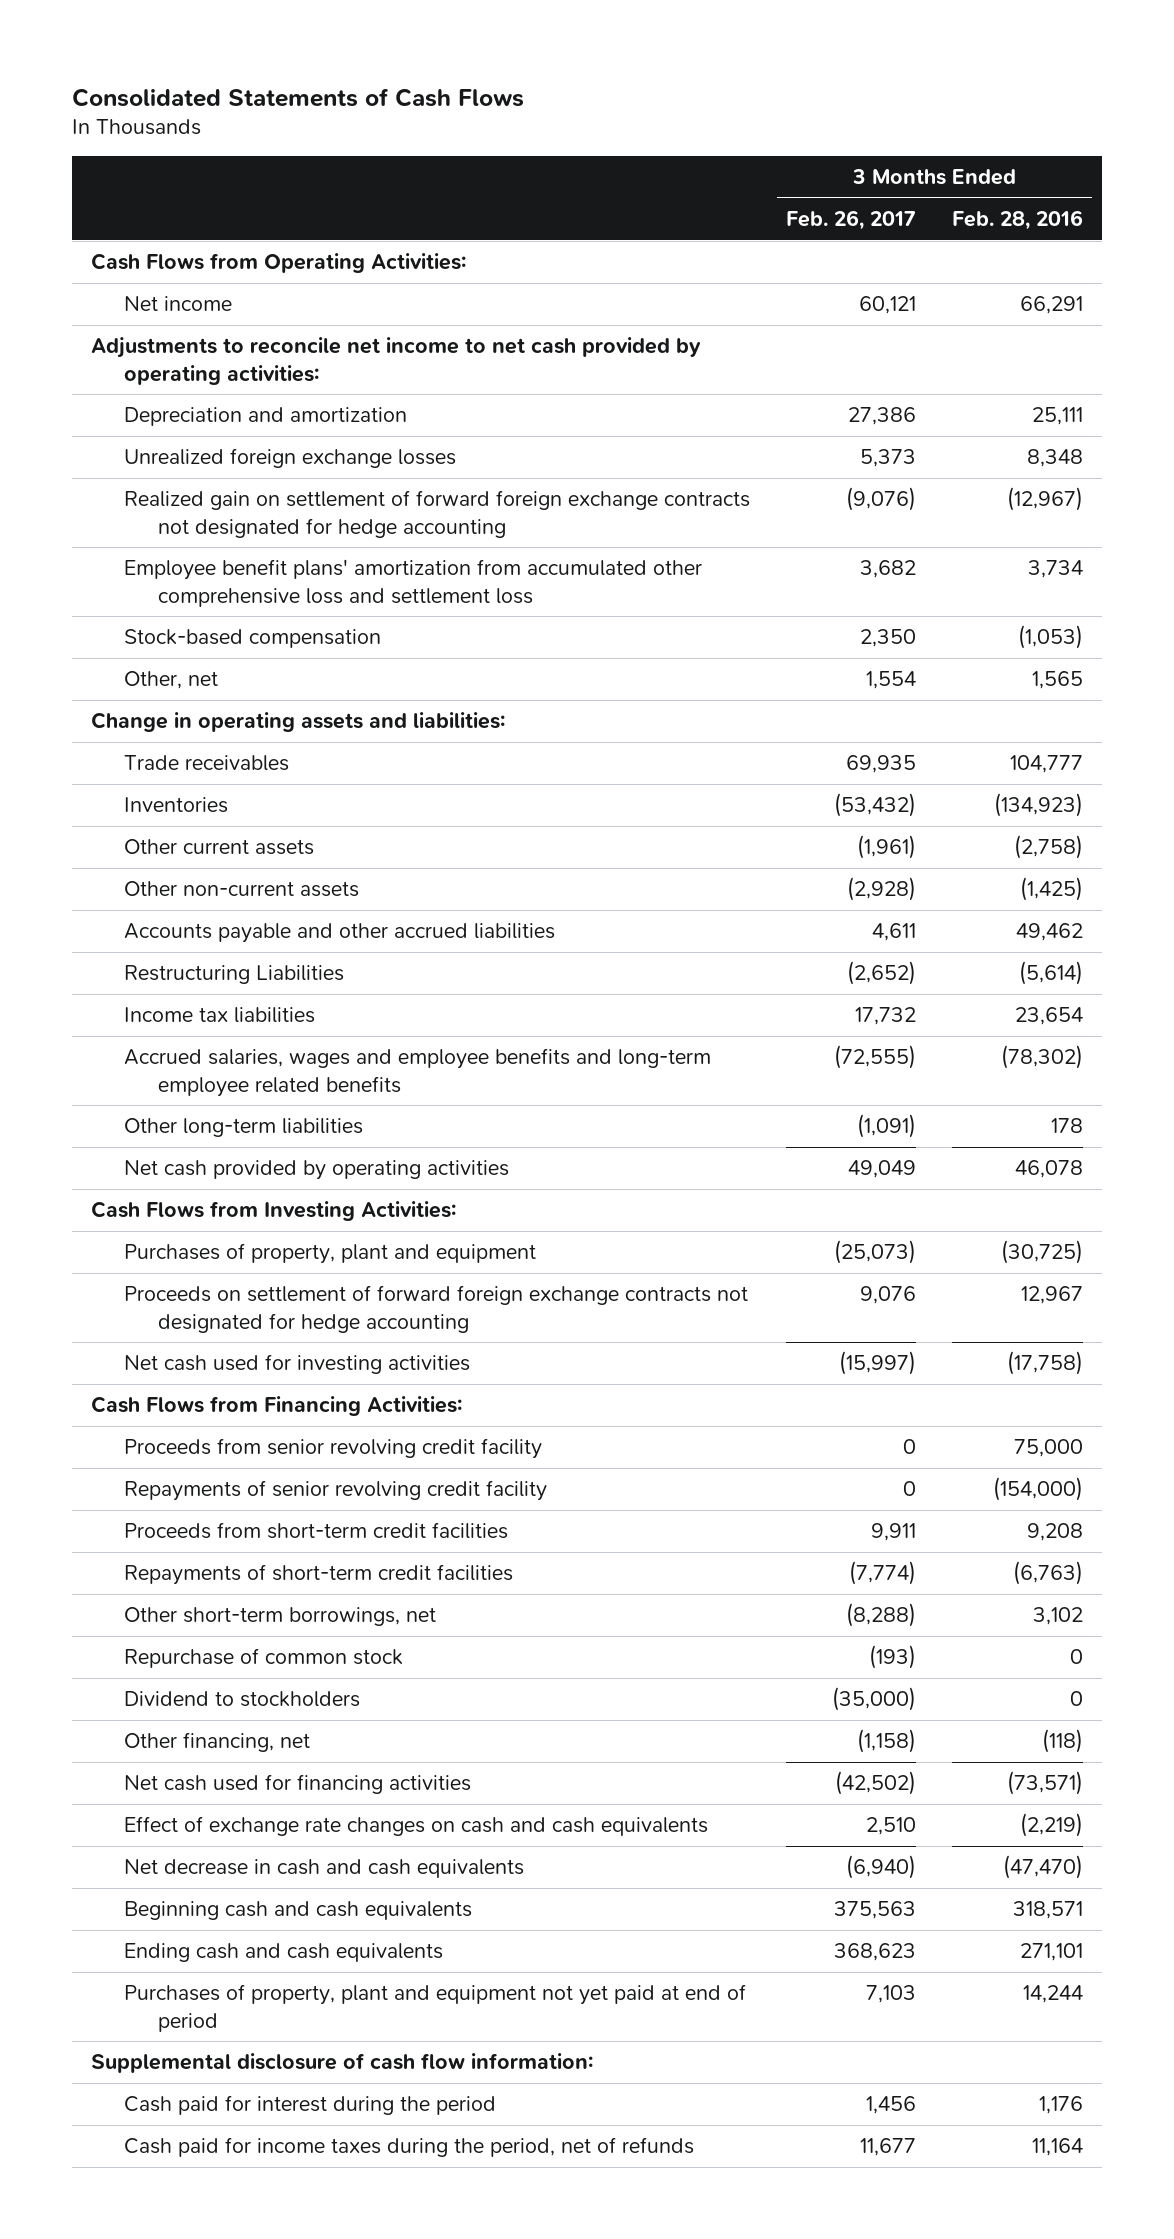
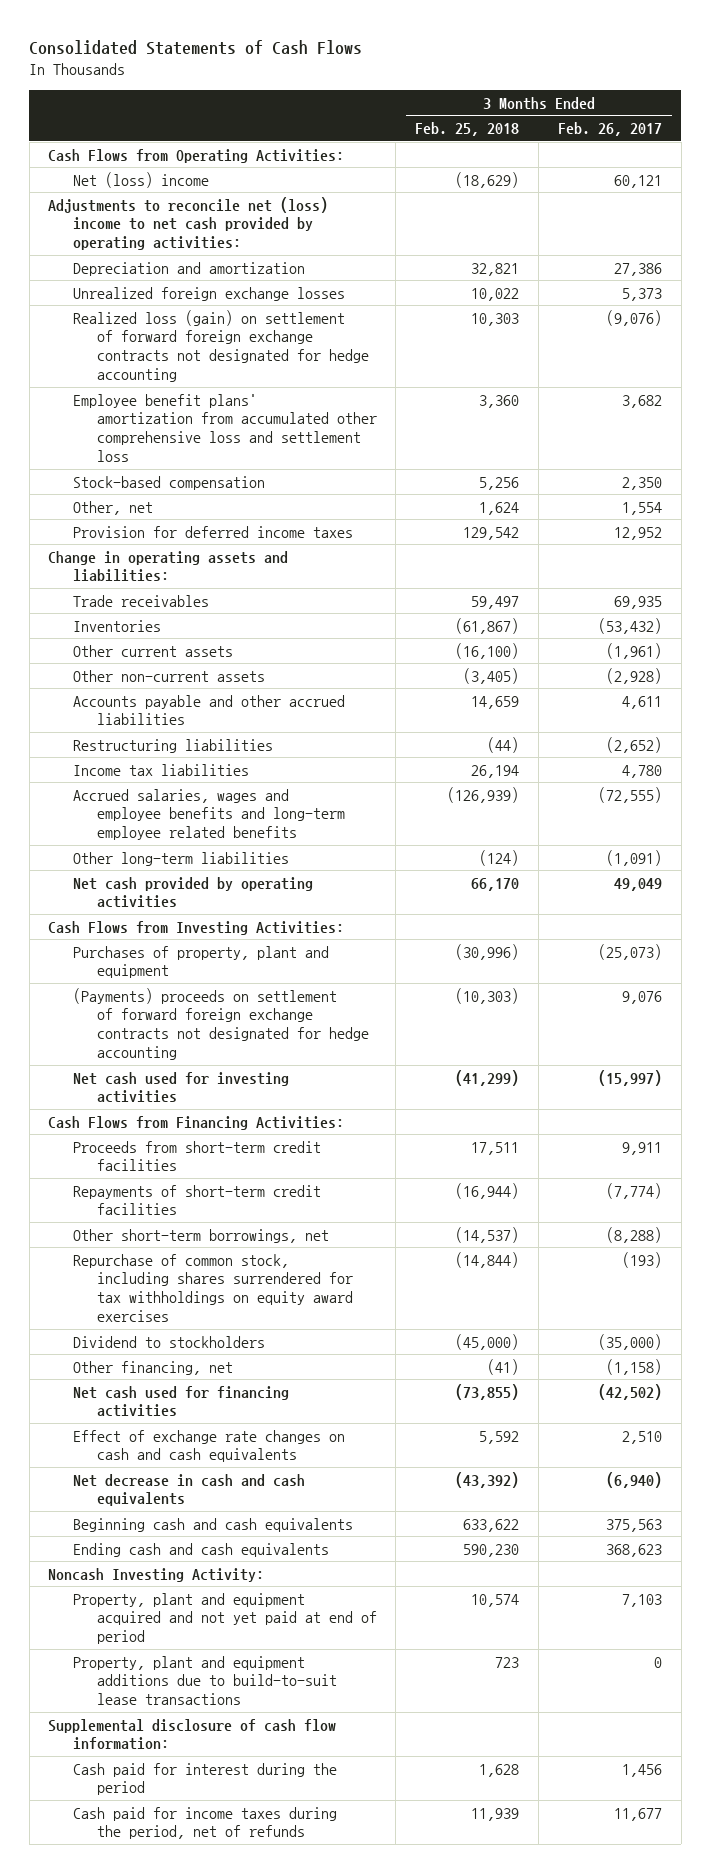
- | 3 Months Ended Feb. 26, 2017 | 3 Months Ended Feb. 28, 2016
+ | 3 Months Ended Feb. 25, 2018 | 3 Months Ended Feb. 26, 2017
- Net income | 60,121 | 66,291
- Adjustments to reconcile net income to net cash provided by operating activities:
+ Net (loss) income | (18,629) | 60,121
+ Adjustments to reconcile net (loss) income to net cash provided by operating activities:
- Realized gain on settlement of forward foreign exchange contracts not designated for hedge accounting | (9,076) | (12,967)
+ Realized loss (gain) on settlement of forward foreign exchange contracts not designated for hedge accounting | 10,303 | (9,076)
+ Provision for deferred income taxes | 129,542 | 12,952
- Restructuring Liabilities | (2,652) | (5,614)
- Income tax liabilities | 17,732 | 23,654
+ Restructuring liabilities | (44) | (2,652)
+ Income tax liabilities | 26,194 | 4,780
- Proceeds on settlement of forward foreign exchange contracts not designated for hedge accounting | 9,076 | 12,967
+ (Payments) proceeds on settlement of forward foreign exchange contracts not designated for hedge accounting | (10,303) | 9,076
- Proceeds from senior revolving credit facility | 0 | 75,000
- Repayments of senior revolving credit facility | 0 | (154,000)
- Repurchase of common stock | (193) | 0
+ Repurchase of common stock, including shares surrendered for tax withholdings on equity award exercises | (14,844) | (193)
- Purchases of property, plant and equipment not yet paid at end of period | 7,103 | 14,244
+ Noncash Investing Activity:
+ Property, plant and equipment acquired and not yet paid at end of period | 10,574 | 7,103
+ Property, plant and equipment additions due to build-to-suit lease transactions | 723 | 0

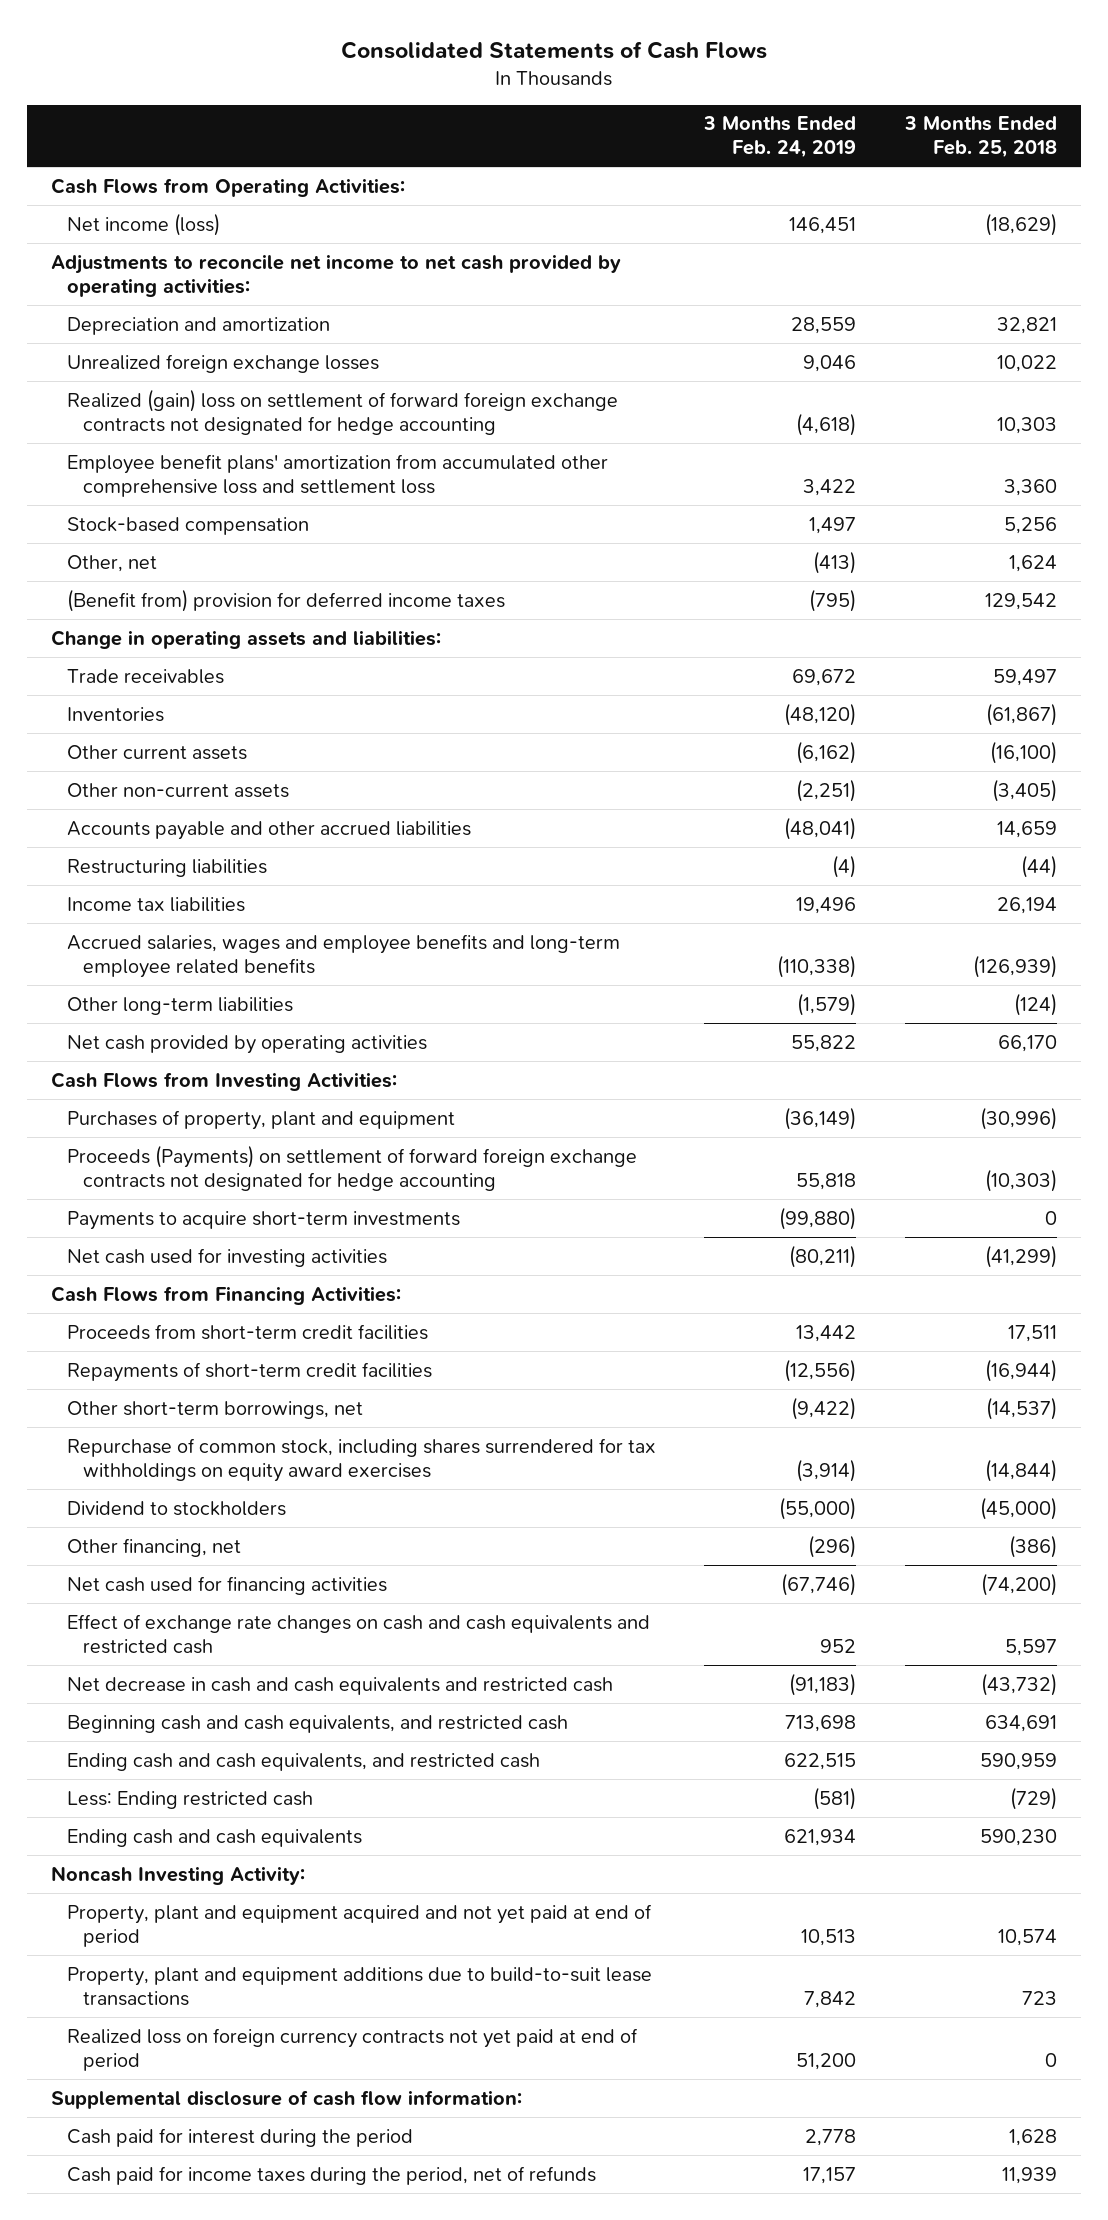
- | 3 Months Ended Feb. 25, 2018 | 3 Months Ended Feb. 26, 2017
+ | 3 Months Ended Feb. 24, 2019 | 3 Months Ended Feb. 25, 2018
- Net (loss) income | (18,629) | 60,121
- Adjustments to reconcile net (loss) income to net cash provided by operating activities:
+ Net income (loss) | 146,451 | (18,629)
+ Adjustments to reconcile net income to net cash provided by operating activities:
- Realized loss (gain) on settlement of forward foreign exchange contracts not designated for hedge accounting | 10,303 | (9,076)
+ Realized (gain) loss on settlement of forward foreign exchange contracts not designated for hedge accounting | (4,618) | 10,303
- Provision for deferred income taxes | 129,542 | 12,952
+ (Benefit from) provision for deferred income taxes | (795) | 129,542
- (Payments) proceeds on settlement of forward foreign exchange contracts not designated for hedge accounting | (10,303) | 9,076
+ Proceeds (Payments) on settlement of forward foreign exchange contracts not designated for hedge accounting | 55,818 | (10,303)
+ Payments to acquire short-term investments | (99,880) | 0
- Other financing, net | (41) | (1,158)
- Net cash used for financing activities | (73,855) | (42,502)
- Effect of exchange rate changes on cash and cash equivalents | 5,592 | 2,510
- Net decrease in cash and cash equivalents | (43,392) | (6,940)
- Beginning cash and cash equivalents | 633,622 | 375,563
+ Other financing, net | (296) | (386)
+ Net cash used for financing activities | (67,746) | (74,200)
+ Effect of exchange rate changes on cash and cash equivalents and restricted cash | 952 | 5,597
+ Net decrease in cash and cash equivalents and restricted cash | (91,183) | (43,732)
+ Beginning cash and cash equivalents, and restricted cash | 713,698 | 634,691
+ Ending cash and cash equivalents, and restricted cash | 622,515 | 590,959
+ Less: Ending restricted cash | (581) | (729)
+ Realized loss on foreign currency contracts not yet paid at end of period | 51,200 | 0

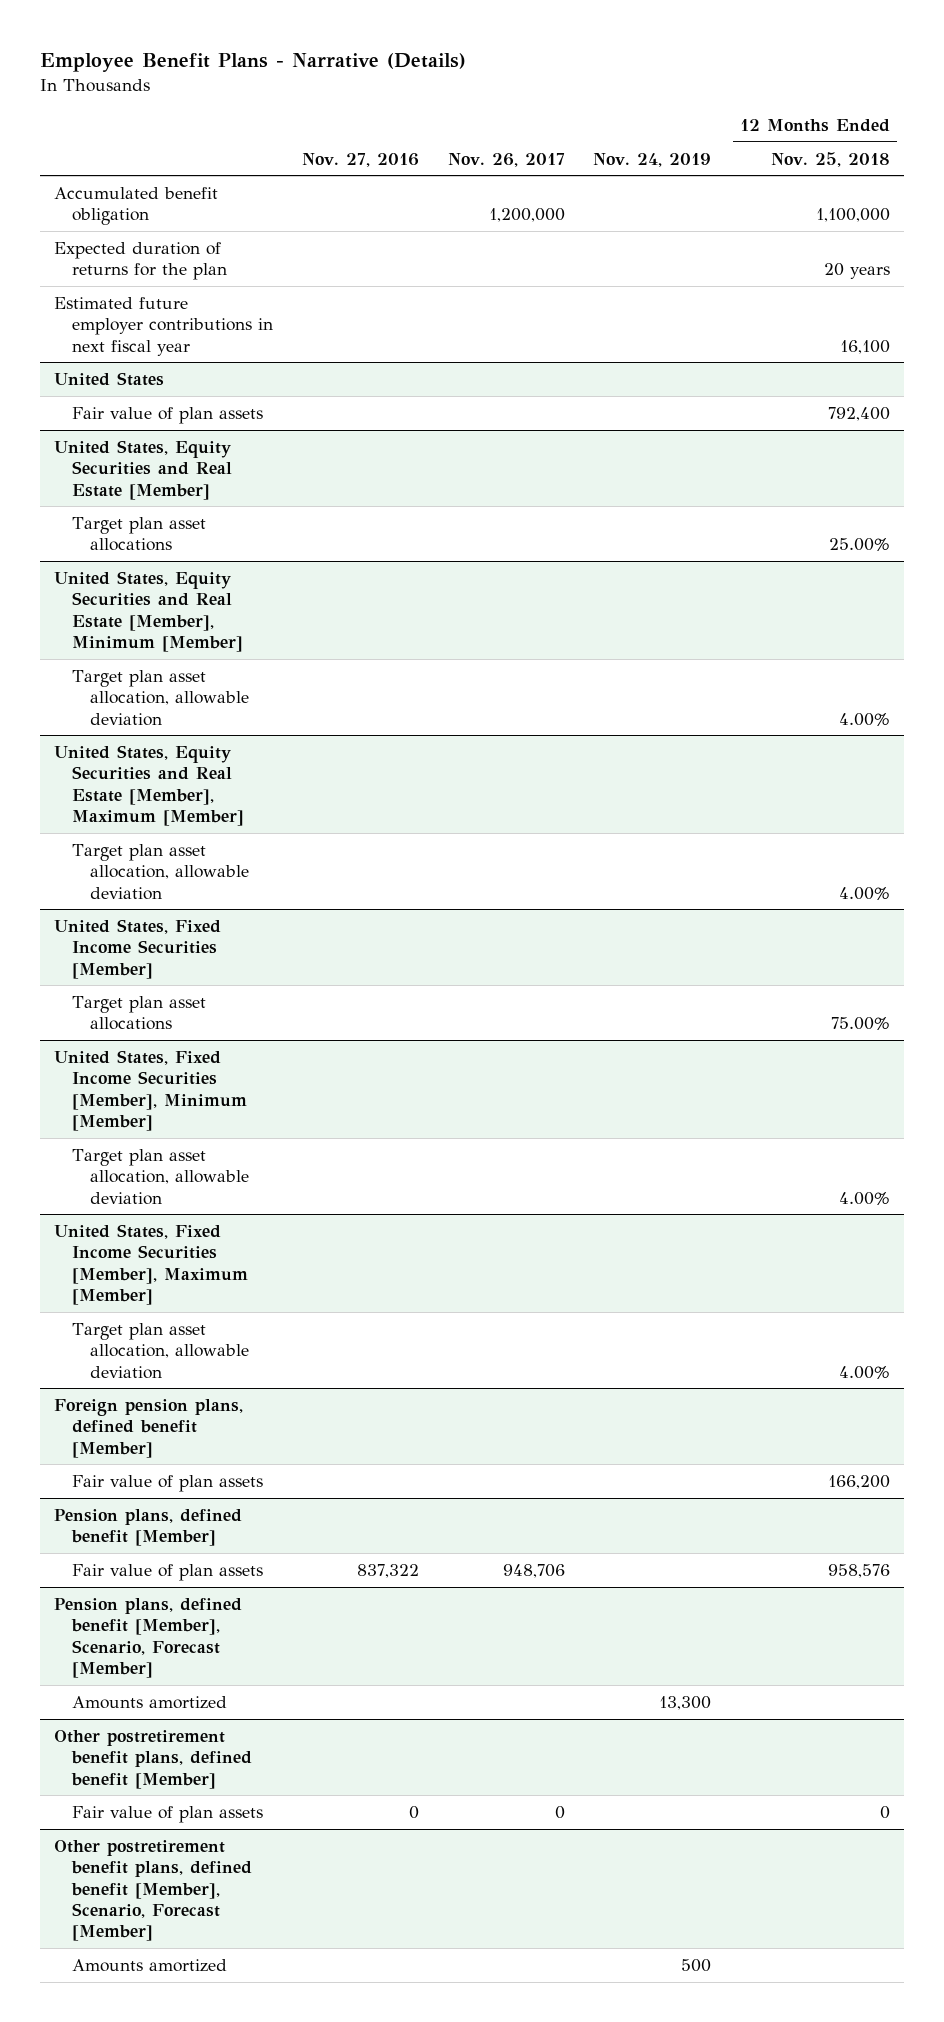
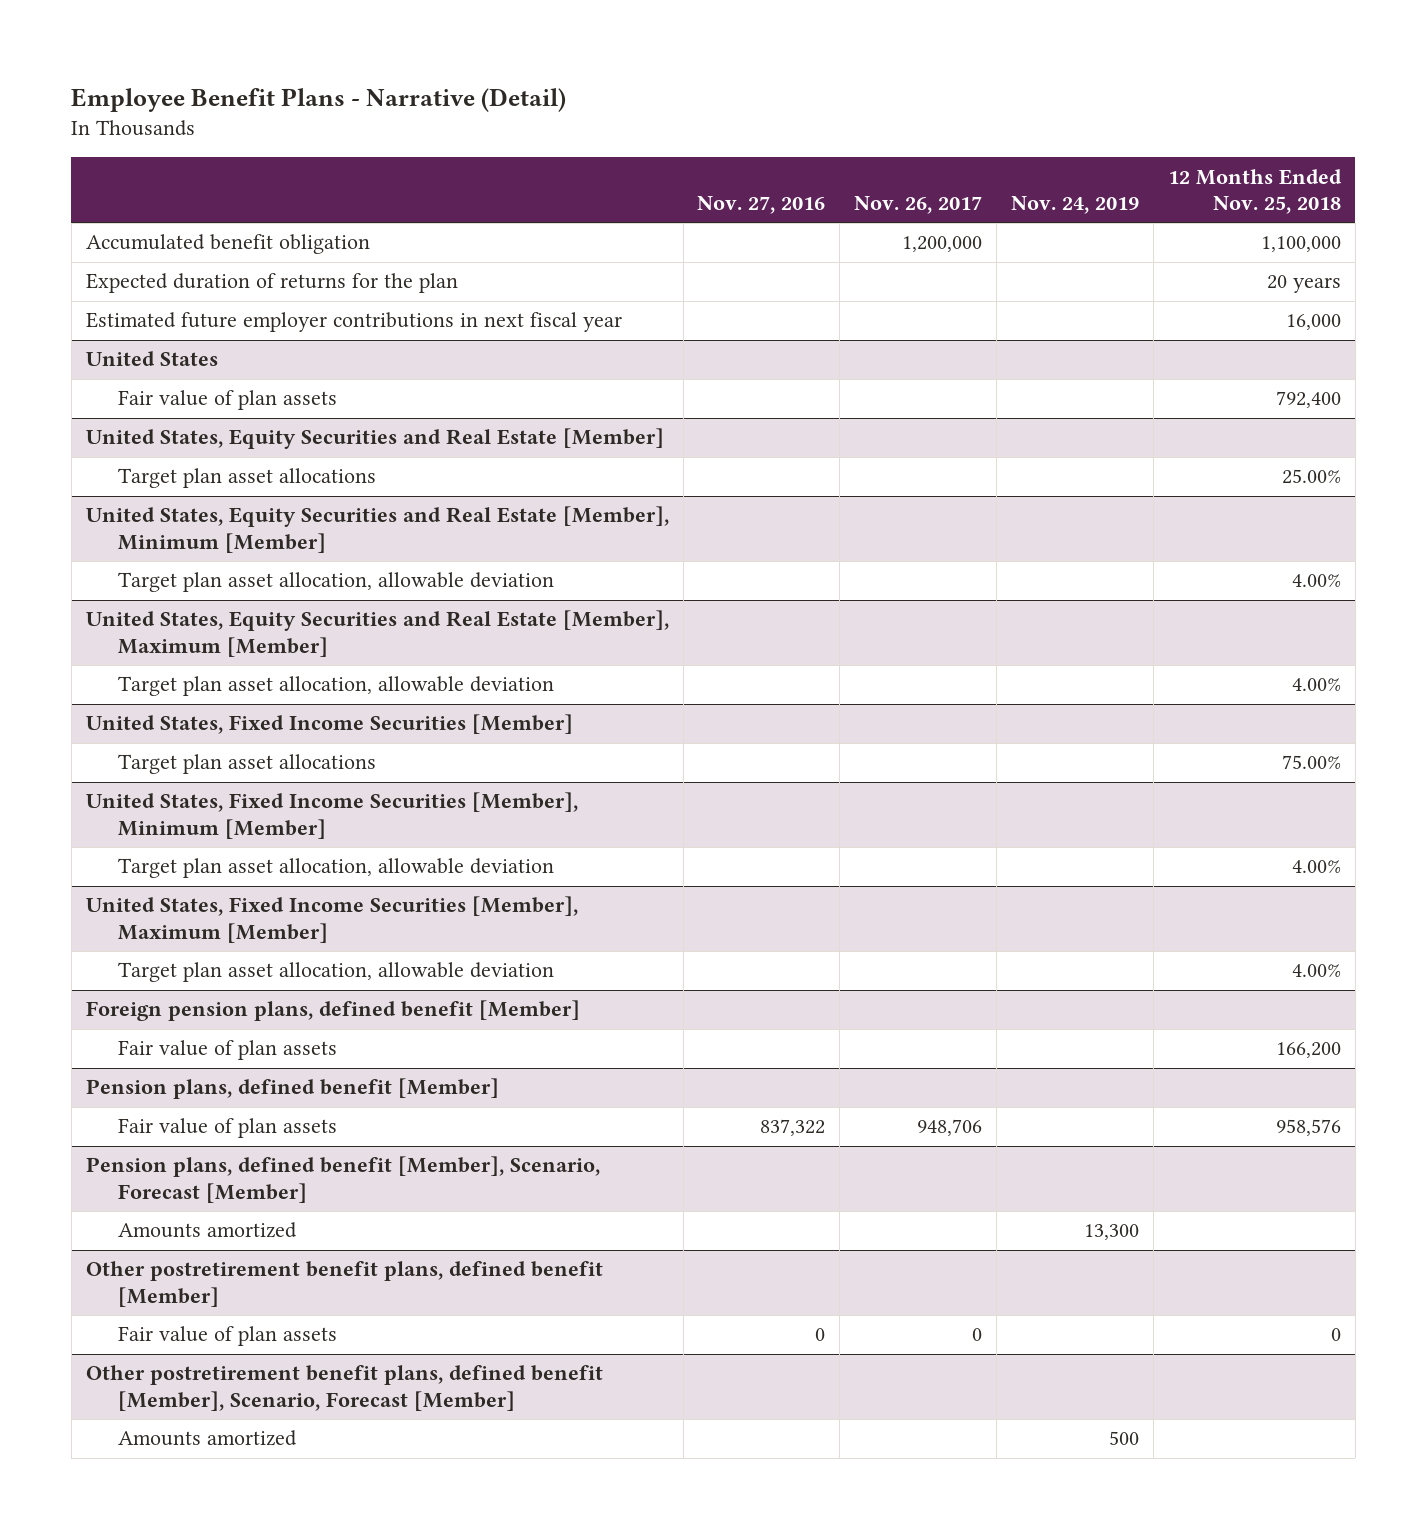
- Employee Benefit Plans - Narrative (Details)
+ Employee Benefit Plans - Narrative (Detail)
- Estimated future employer contributions in next fiscal year | | | | 16,100
+ Estimated future employer contributions in next fiscal year | | | | 16,000

